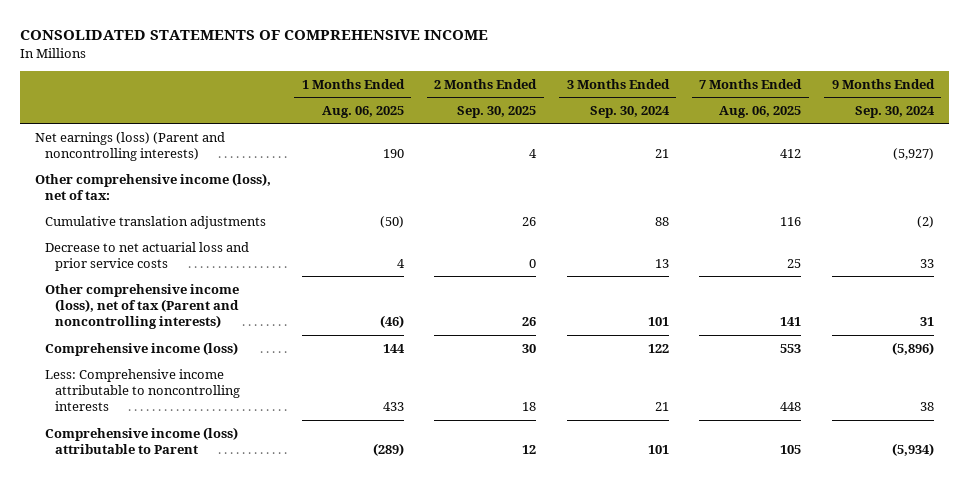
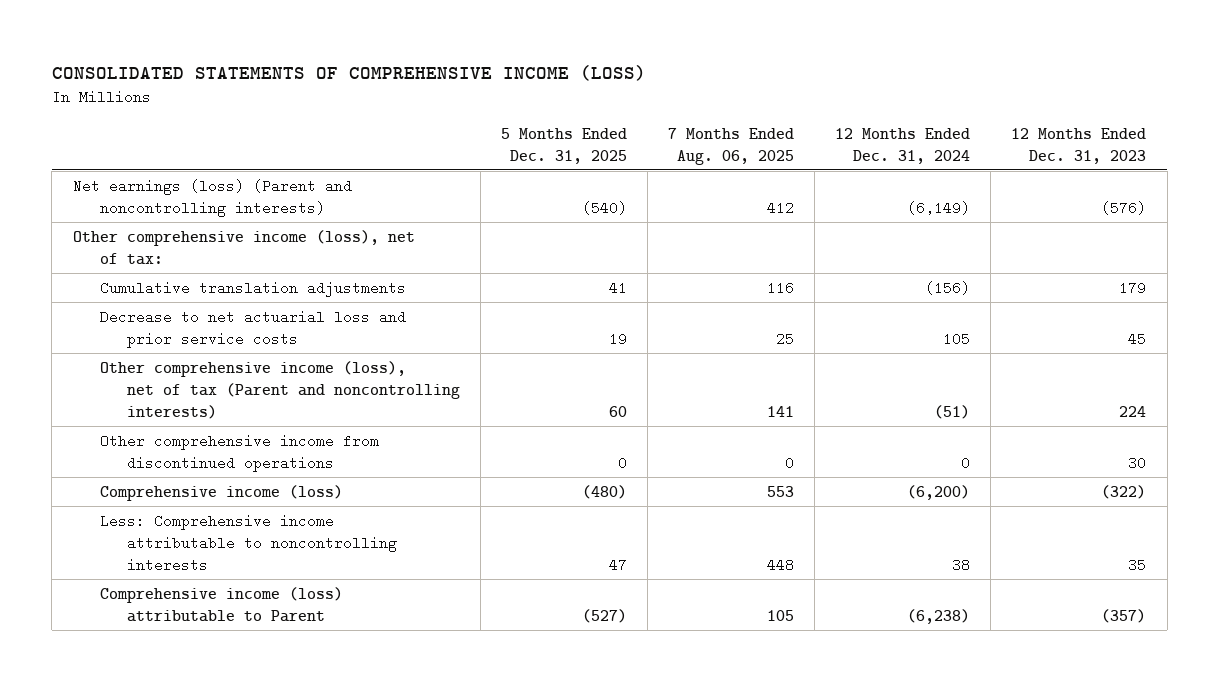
- CONSOLIDATED STATEMENTS OF COMPREHENSIVE INCOME
+ CONSOLIDATED STATEMENTS OF COMPREHENSIVE INCOME (LOSS)
- | 1 Months Ended Aug. 06, 2025 | 2 Months Ended Sep. 30, 2025 | 3 Months Ended Sep. 30, 2024 | 7 Months Ended Aug. 06, 2025 | 9 Months Ended Sep. 30, 2024
+ | 5 Months Ended Dec. 31, 2025 | 7 Months Ended Aug. 06, 2025 | 12 Months Ended Dec. 31, 2024 | 12 Months Ended Dec. 31, 2023
+ Other comprehensive income from discontinued operations | 0 | 0 | 0 | 30

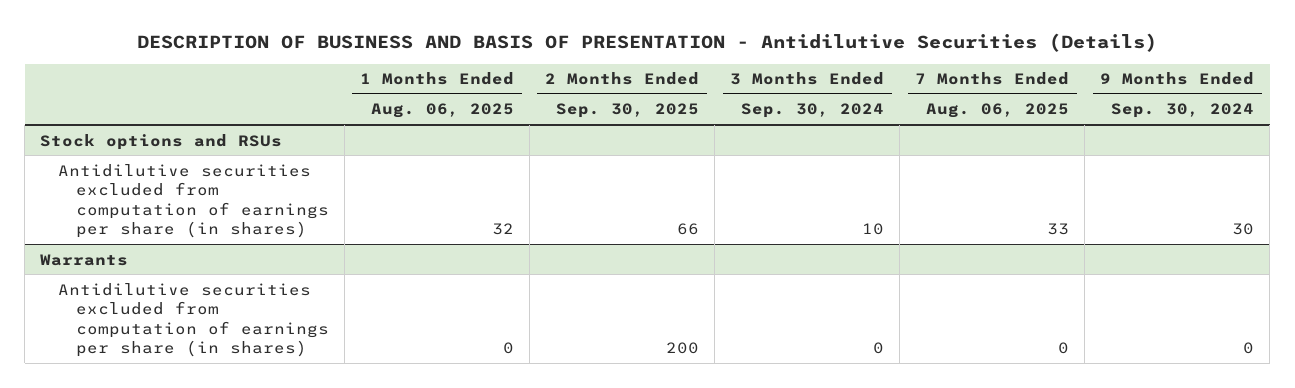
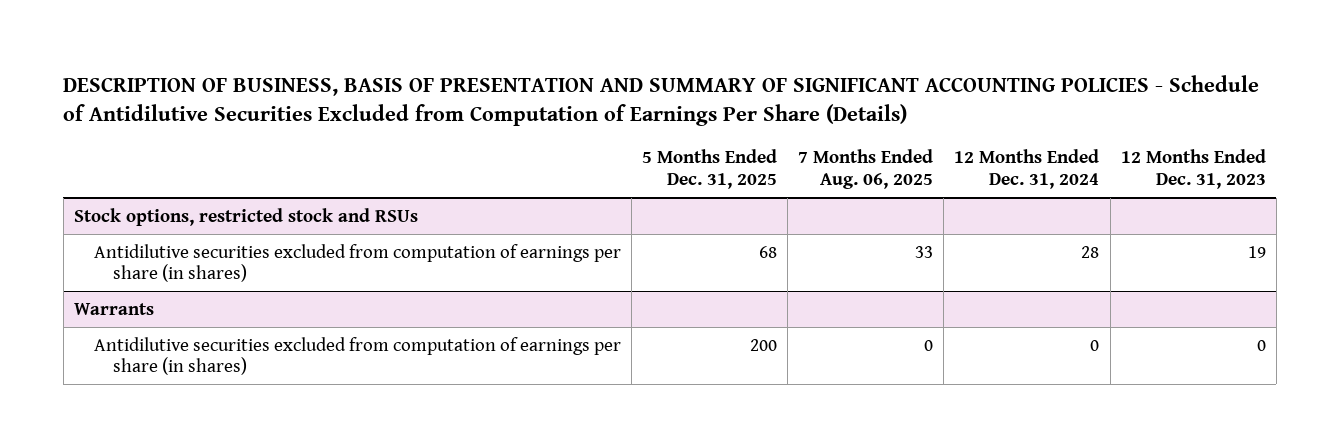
- DESCRIPTION OF BUSINESS AND BASIS OF PRESENTATION - Antidilutive Securities (Details)
+ DESCRIPTION OF BUSINESS, BASIS OF PRESENTATION AND SUMMARY OF SIGNIFICANT ACCOUNTING POLICIES - Schedule of Antidilutive Securities Excluded from Computation of Earnings Per Share (Details)
- | 1 Months Ended Aug. 06, 2025 | 2 Months Ended Sep. 30, 2025 | 3 Months Ended Sep. 30, 2024 | 7 Months Ended Aug. 06, 2025 | 9 Months Ended Sep. 30, 2024
+ | 5 Months Ended Dec. 31, 2025 | 7 Months Ended Aug. 06, 2025 | 12 Months Ended Dec. 31, 2024 | 12 Months Ended Dec. 31, 2023
- Stock options and RSUs
+ Stock options, restricted stock and RSUs

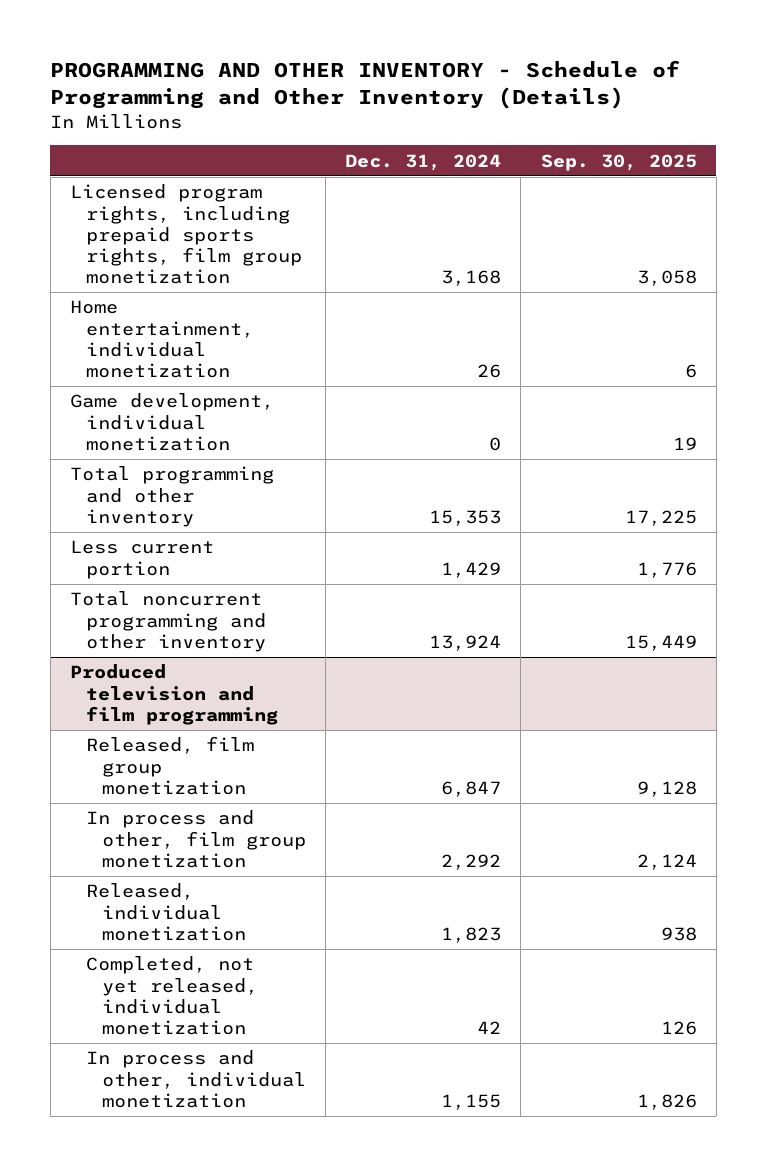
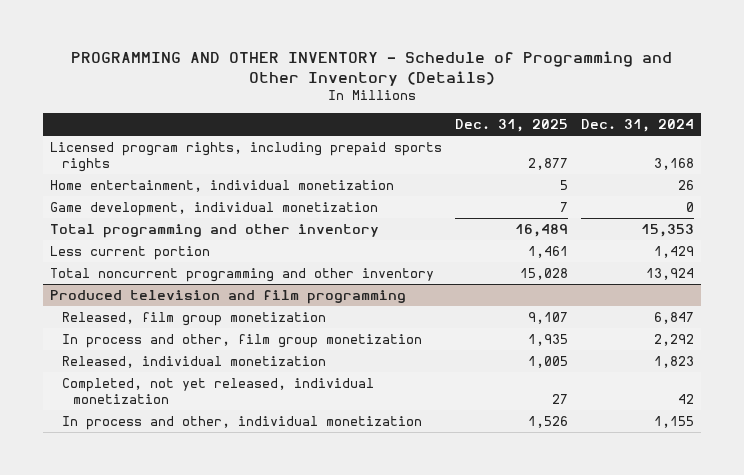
- | Dec. 31, 2024 | Sep. 30, 2025
+ | Dec. 31, 2025 | Dec. 31, 2024
- Licensed program rights, including prepaid sports rights, film group monetization | 3,168 | 3,058
+ Licensed program rights, including prepaid sports rights | 2,877 | 3,168

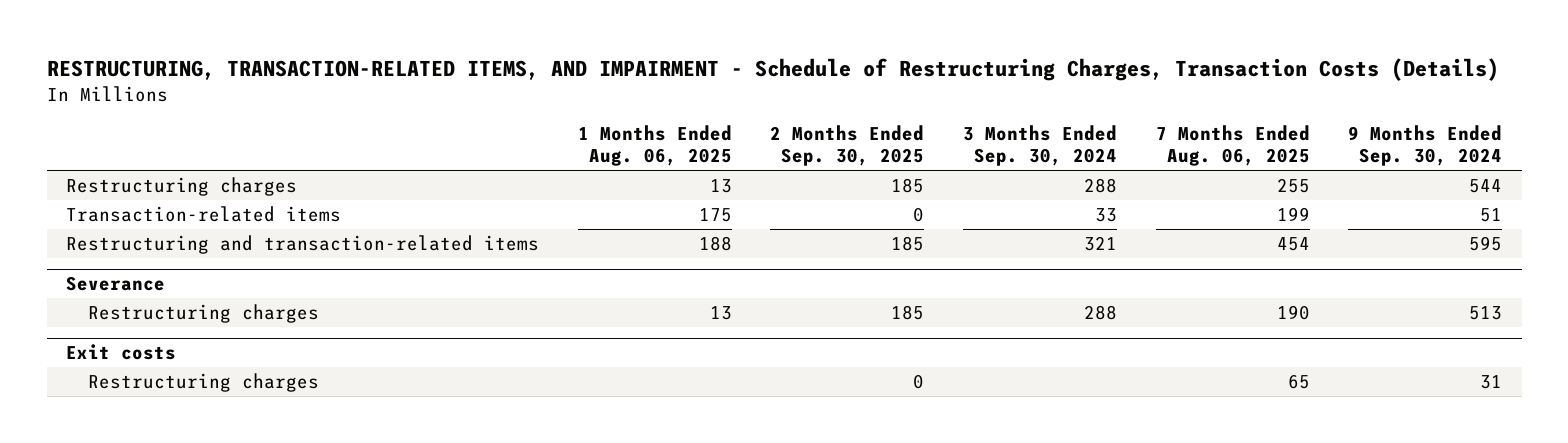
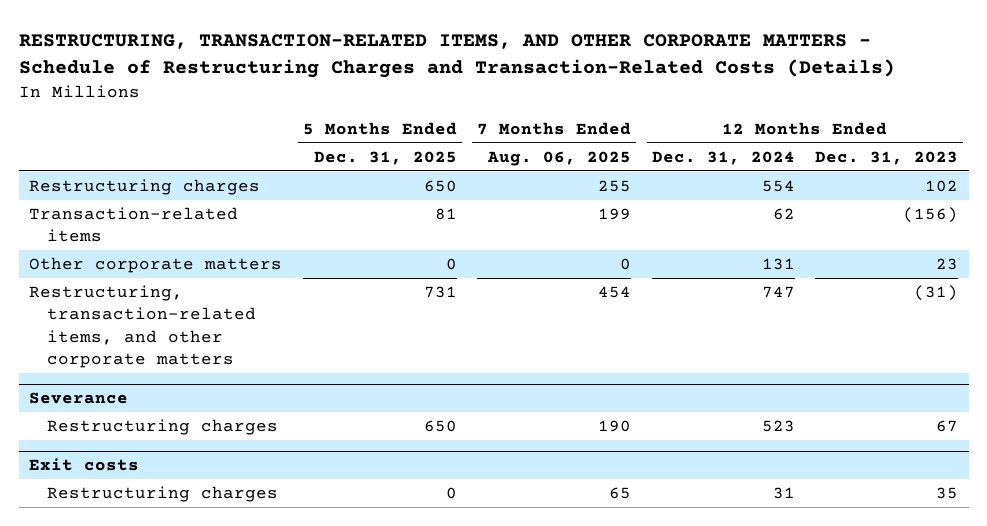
- RESTRUCTURING, TRANSACTION-RELATED ITEMS, AND IMPAIRMENT - Schedule of Restructuring Charges, Transaction Costs (Details)
+ RESTRUCTURING, TRANSACTION-RELATED ITEMS, AND OTHER CORPORATE MATTERS - Schedule of Restructuring Charges and Transaction-Related Costs (Details)
- | 1 Months Ended Aug. 06, 2025 | 2 Months Ended Sep. 30, 2025 | 3 Months Ended Sep. 30, 2024 | 7 Months Ended Aug. 06, 2025 | 9 Months Ended Sep. 30, 2024
+ | 5 Months Ended Dec. 31, 2025 | 7 Months Ended Aug. 06, 2025 | 12 Months Ended Dec. 31, 2024 | 12 Months Ended Dec. 31, 2023
- Restructuring and transaction-related items | 188 | 185 | 321 | 454 | 595
+ Other corporate matters | 0 | 0 | 131 | 23
+ Restructuring, transaction-related items, and other corporate matters | 731 | 454 | 747 | (31)

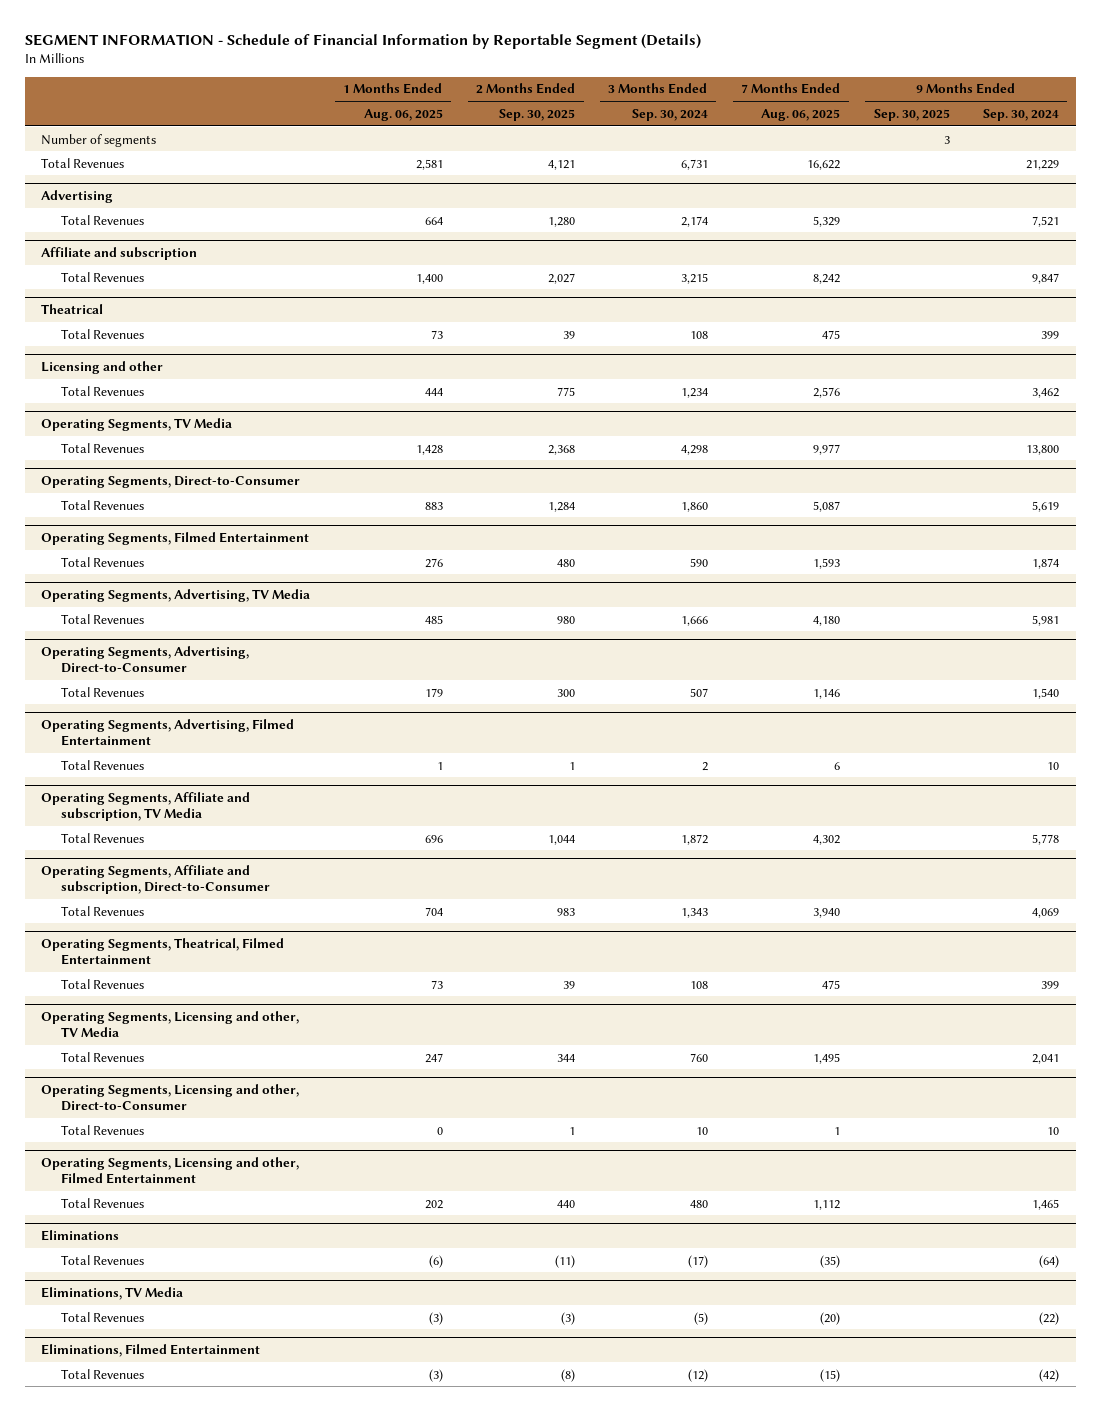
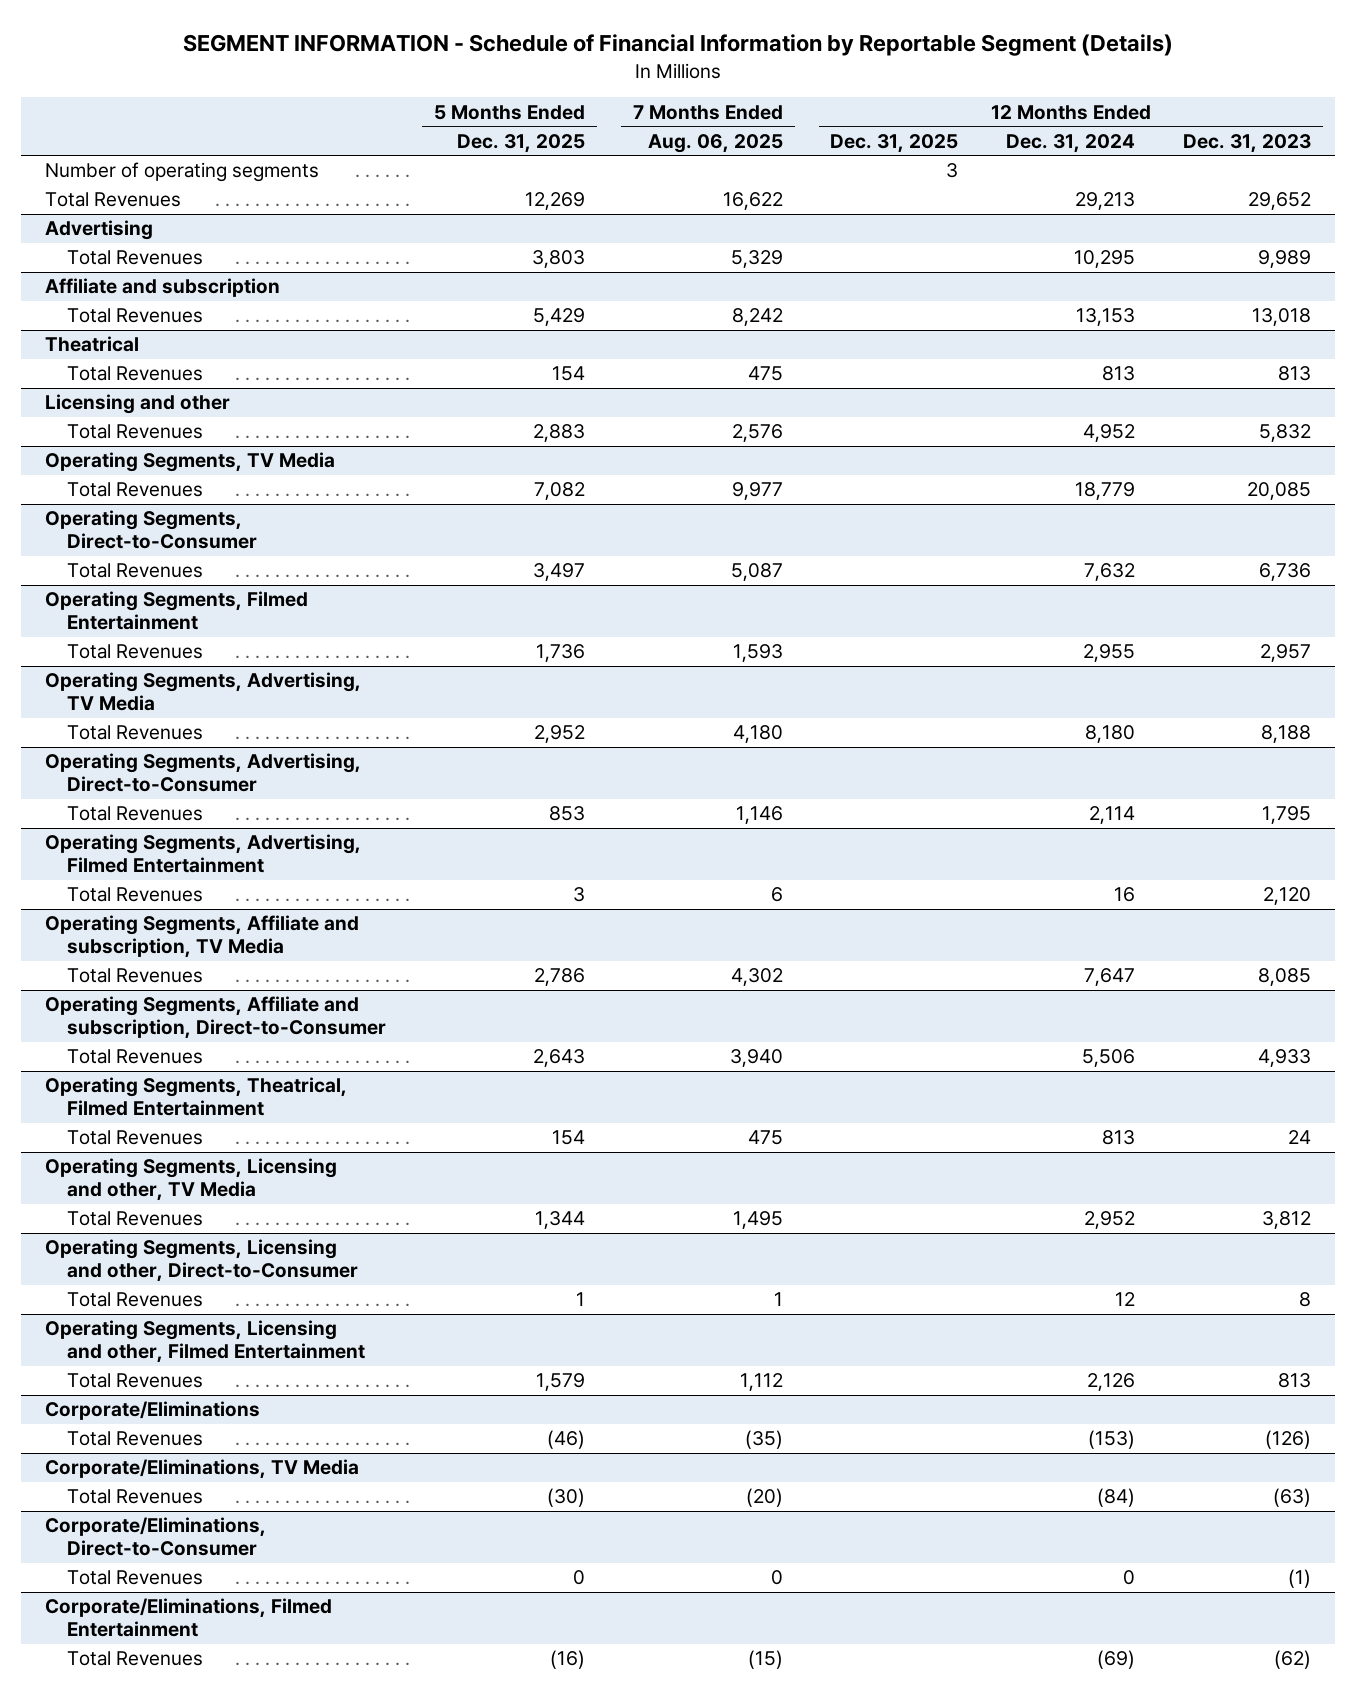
- | 1 Months Ended Aug. 06, 2025 | 2 Months Ended Sep. 30, 2025 | 3 Months Ended Sep. 30, 2024 | 7 Months Ended Aug. 06, 2025 | 9 Months Ended Sep. 30, 2025 | 9 Months Ended Sep. 30, 2024
+ | 5 Months Ended Dec. 31, 2025 | 7 Months Ended Aug. 06, 2025 | 12 Months Ended Dec. 31, 2025 | 12 Months Ended Dec. 31, 2024 | 12 Months Ended Dec. 31, 2023
- Number of segments | | | | | 3 |
+ Number of operating segments | | | 3 | |
- Eliminations
+ Corporate/Eliminations
- Eliminations, TV Media
+ Corporate/Eliminations, TV Media
- Eliminations, Filmed Entertainment
+ Corporate/Eliminations, Direct-to-Consumer
+ Total Revenues | 0 | 0 | | 0 | (1)
+ Corporate/Eliminations, Filmed Entertainment

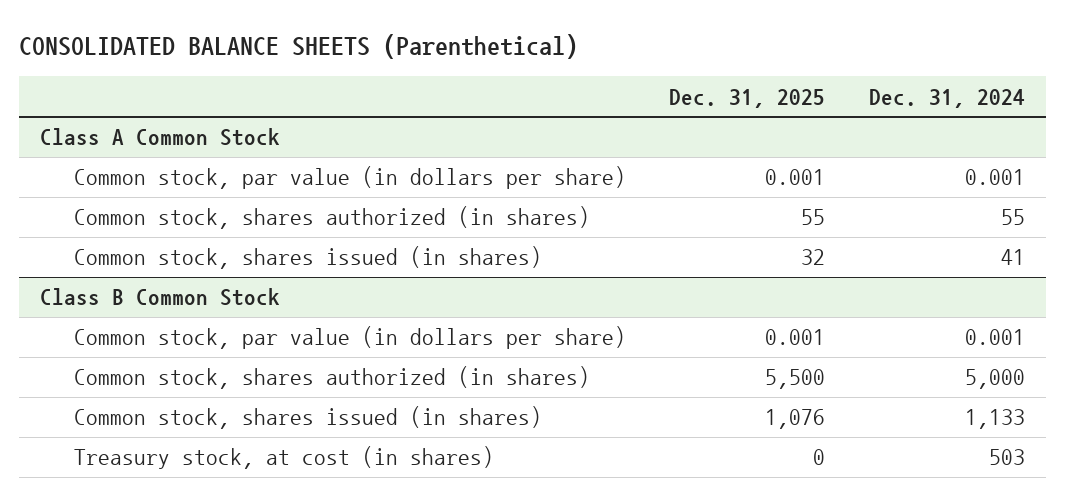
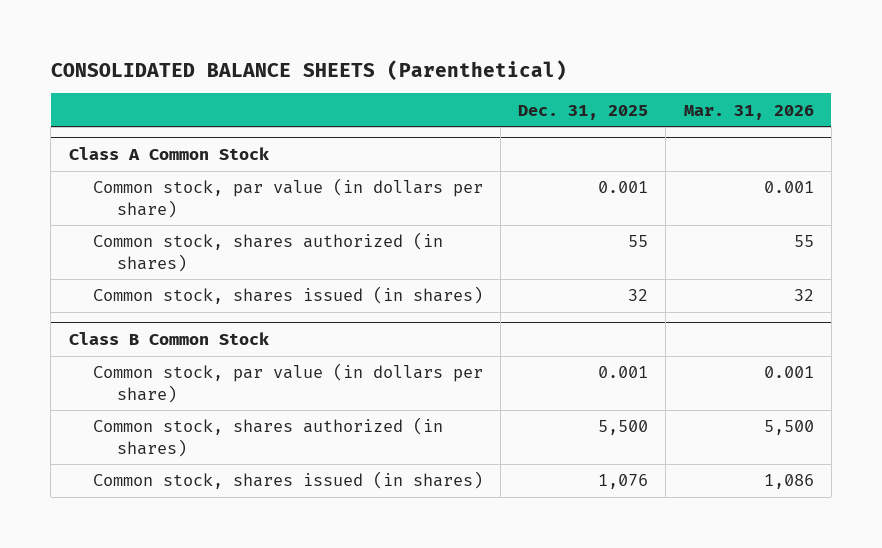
- | Dec. 31, 2025 | Dec. 31, 2024
+ | Dec. 31, 2025 | Mar. 31, 2026
@ Class B Common Stock
- Treasury stock, at cost (in shares) | 0 | 503

